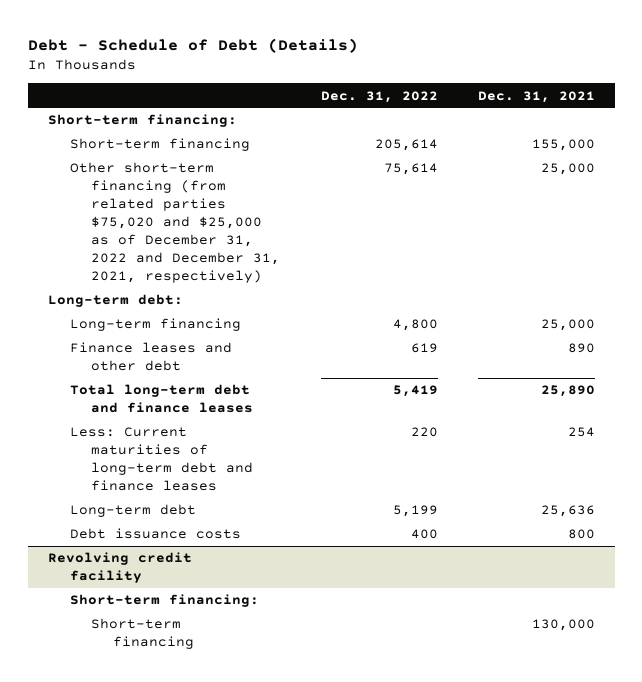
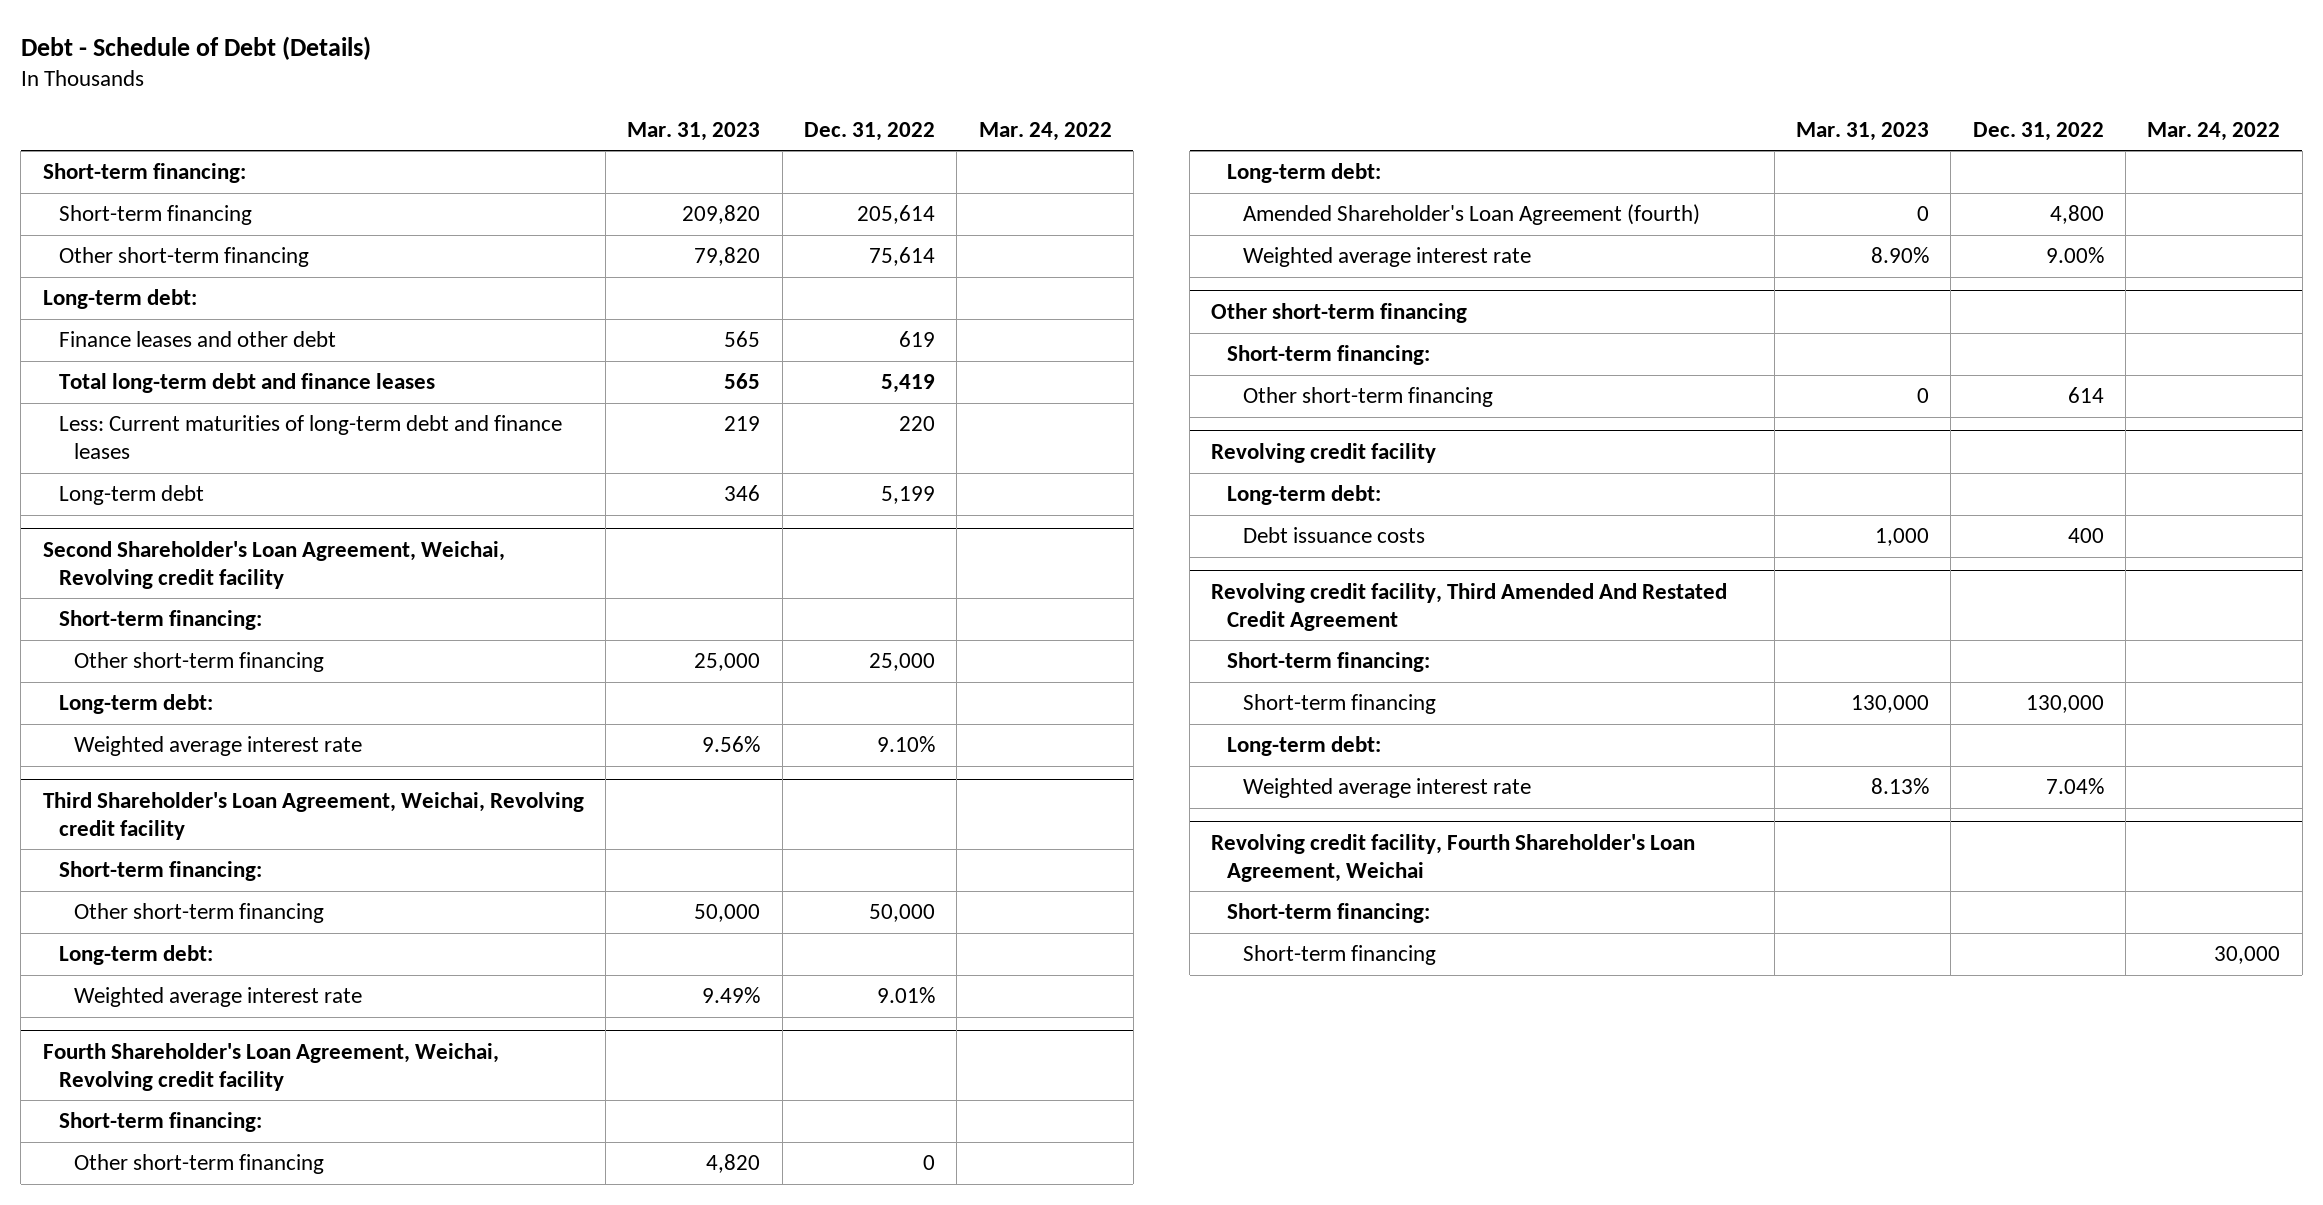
- | Dec. 31, 2022 | Dec. 31, 2021
+ | Mar. 31, 2023 | Dec. 31, 2022 | Mar. 24, 2022
- Other short-term financing (from related parties $75,020 and $25,000 as of December 31, 2022 and December 31, 2021, respectively) | 75,614 | 25,000
+ Other short-term financing | 79,820 | 75,614 |
- Long-term financing | 4,800 | 25,000
- Debt issuance costs | 400 | 800
+ Second Shareholder's Loan Agreement, Weichai, Revolving credit facility
+ Short-term financing:
+ Other short-term financing | 25,000 | 25,000 |
+ Long-term debt:
+ Weighted average interest rate | 9.56% | 9.10% |
+ Third Shareholder's Loan Agreement, Weichai, Revolving credit facility
+ Short-term financing:
+ Other short-term financing | 50,000 | 50,000 |
+ Long-term debt:
+ Weighted average interest rate | 9.49% | 9.01% |
+ Fourth Shareholder's Loan Agreement, Weichai, Revolving credit facility
+ Short-term financing:
+ Other short-term financing | 4,820 | 0 |
+ Long-term debt:
+ Amended Shareholder's Loan Agreement (fourth) | 0 | 4,800 |
+ Weighted average interest rate | 8.90% | 9.00% |
+ Other short-term financing
+ Short-term financing:
+ Other short-term financing | 0 | 614 |
@ Revolving credit facility
+ Long-term debt:
+ Debt issuance costs | 1,000 | 400 |
+ Revolving credit facility, Third Amended And Restated Credit Agreement
+ Short-term financing | 130,000 | 130,000 |
+ Long-term debt:
+ Weighted average interest rate | 8.13% | 7.04% |
+ Revolving credit facility, Fourth Shareholder's Loan Agreement, Weichai
+ Short-term financing:

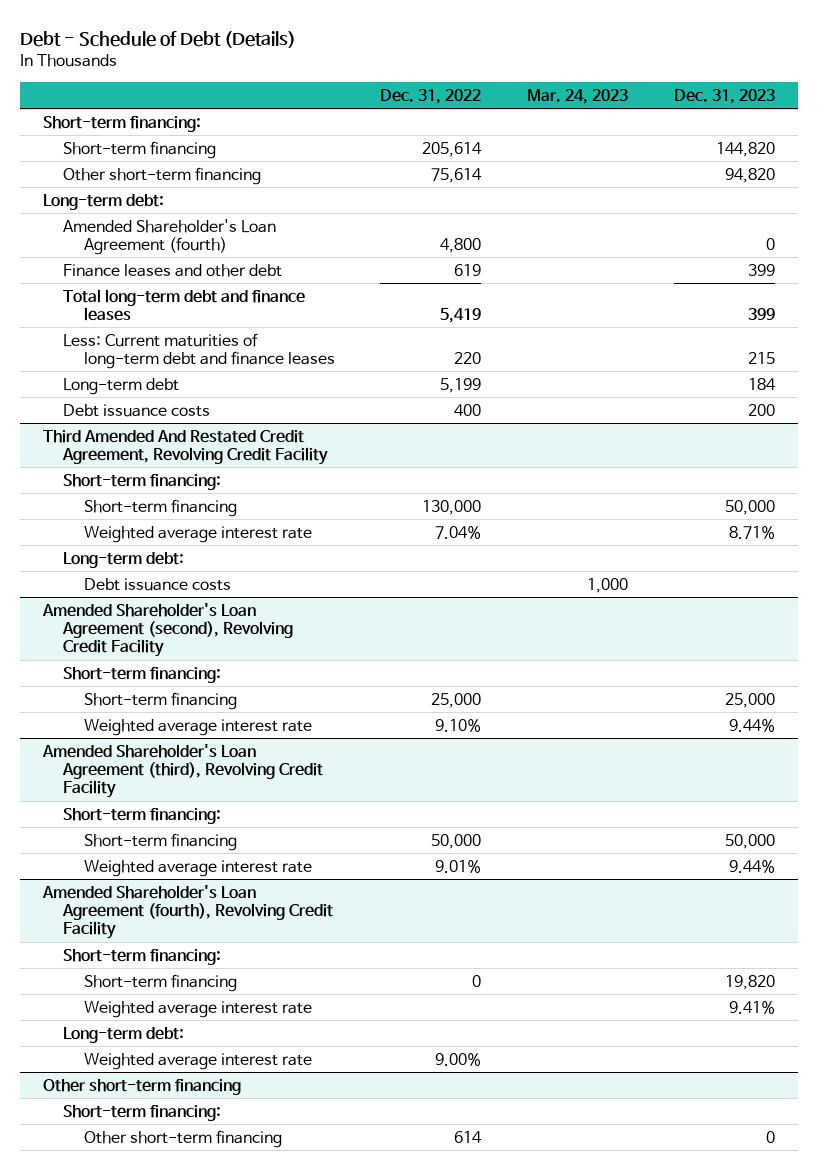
- | Mar. 31, 2023 | Dec. 31, 2022 | Mar. 24, 2022
+ | Dec. 31, 2022 | Mar. 24, 2023 | Dec. 31, 2023
+ Amended Shareholder's Loan Agreement (fourth) | 4,800 | | 0
- Second Shareholder's Loan Agreement, Weichai, Revolving credit facility
+ Debt issuance costs | 400 | | 200
+ Third Amended And Restated Credit Agreement, Revolving Credit Facility
- Other short-term financing | 25,000 | 25,000 |
+ Short-term financing | 130,000 | | 50,000
+ Weighted average interest rate | 7.04% | | 8.71%
+ Debt issuance costs | | 1,000 |
+ Amended Shareholder's Loan Agreement (second), Revolving Credit Facility
+ Short-term financing:
+ Short-term financing | 25,000 | | 25,000
- Third Shareholder's Loan Agreement, Weichai, Revolving credit facility
+ Amended Shareholder's Loan Agreement (third), Revolving Credit Facility
- Other short-term financing | 50,000 | 50,000 |
- Long-term debt:
+ Short-term financing | 50,000 | | 50,000
- Fourth Shareholder's Loan Agreement, Weichai, Revolving credit facility
+ Amended Shareholder's Loan Agreement (fourth), Revolving Credit Facility
- Other short-term financing | 4,820 | 0 |
+ Short-term financing | 0 | | 19,820
+ Weighted average interest rate | | | 9.41%
- Amended Shareholder's Loan Agreement (fourth) | 0 | 4,800 |
- Revolving credit facility
- Long-term debt:
- Debt issuance costs | 1,000 | 400 |
- Revolving credit facility, Third Amended And Restated Credit Agreement
- Short-term financing:
- Short-term financing | 130,000 | 130,000 |
- Long-term debt:
- Weighted average interest rate | 8.13% | 7.04% |
- Revolving credit facility, Fourth Shareholder's Loan Agreement, Weichai
- Short-term financing:
- Short-term financing | | | 30,000

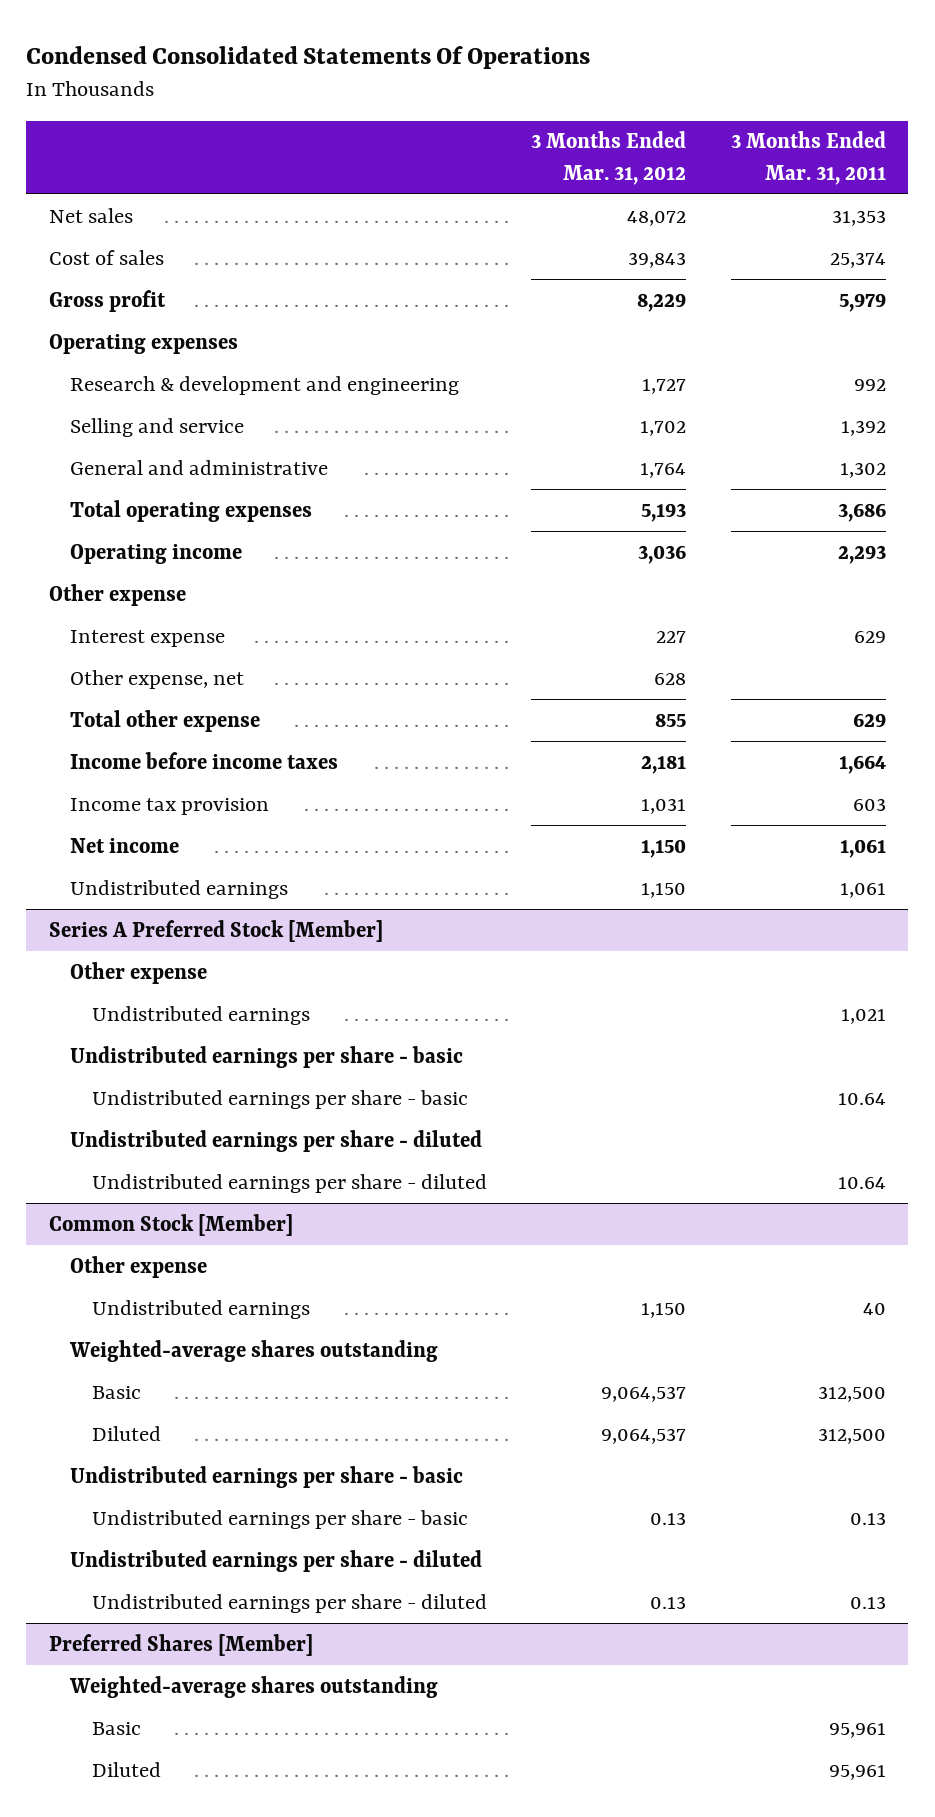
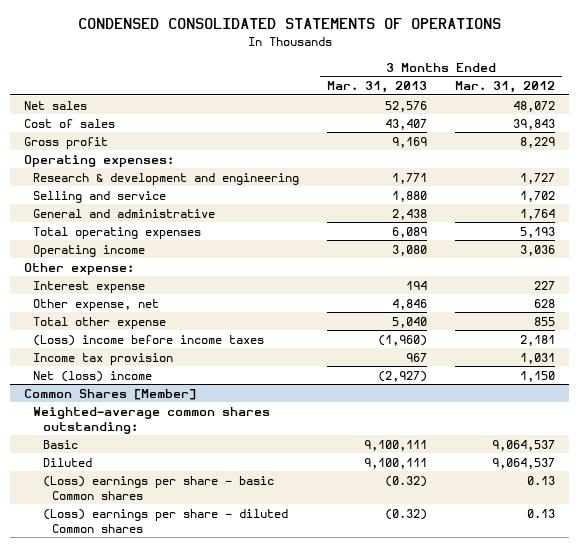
- Condensed Consolidated Statements Of Operations
+ CONDENSED CONSOLIDATED STATEMENTS OF OPERATIONS
- | 3 Months Ended Mar. 31, 2012 | 3 Months Ended Mar. 31, 2011
+ | 3 Months Ended Mar. 31, 2013 | 3 Months Ended Mar. 31, 2012
- Operating expenses
+ Operating expenses:
- Other expense
+ Other expense:
- Income before income taxes | 2,181 | 1,664
+ (Loss) income before income taxes | (1,960) | 2,181
- Net income | 1,150 | 1,061
- Undistributed earnings | 1,150 | 1,061
- Series A Preferred Stock [Member]
- Other expense
- Undistributed earnings | | 1,021
- Undistributed earnings per share - basic
- Undistributed earnings per share - basic | | 10.64
- Undistributed earnings per share - diluted
- Undistributed earnings per share - diluted | | 10.64
- Common Stock [Member]
- Other expense
- Undistributed earnings | 1,150 | 40
- Weighted-average shares outstanding
+ Net (loss) income | (2,927) | 1,150
+ Common Shares [Member]
+ Weighted-average common shares outstanding:
- Undistributed earnings per share - basic
- Undistributed earnings per share - basic | 0.13 | 0.13
- Undistributed earnings per share - diluted
- Undistributed earnings per share - diluted | 0.13 | 0.13
- Preferred Shares [Member]
- Weighted-average shares outstanding
- Basic | | 95,961
- Diluted | | 95,961
+ (Loss) earnings per share - basic Common shares | (0.32) | 0.13
+ (Loss) earnings per share - diluted Common shares | (0.32) | 0.13

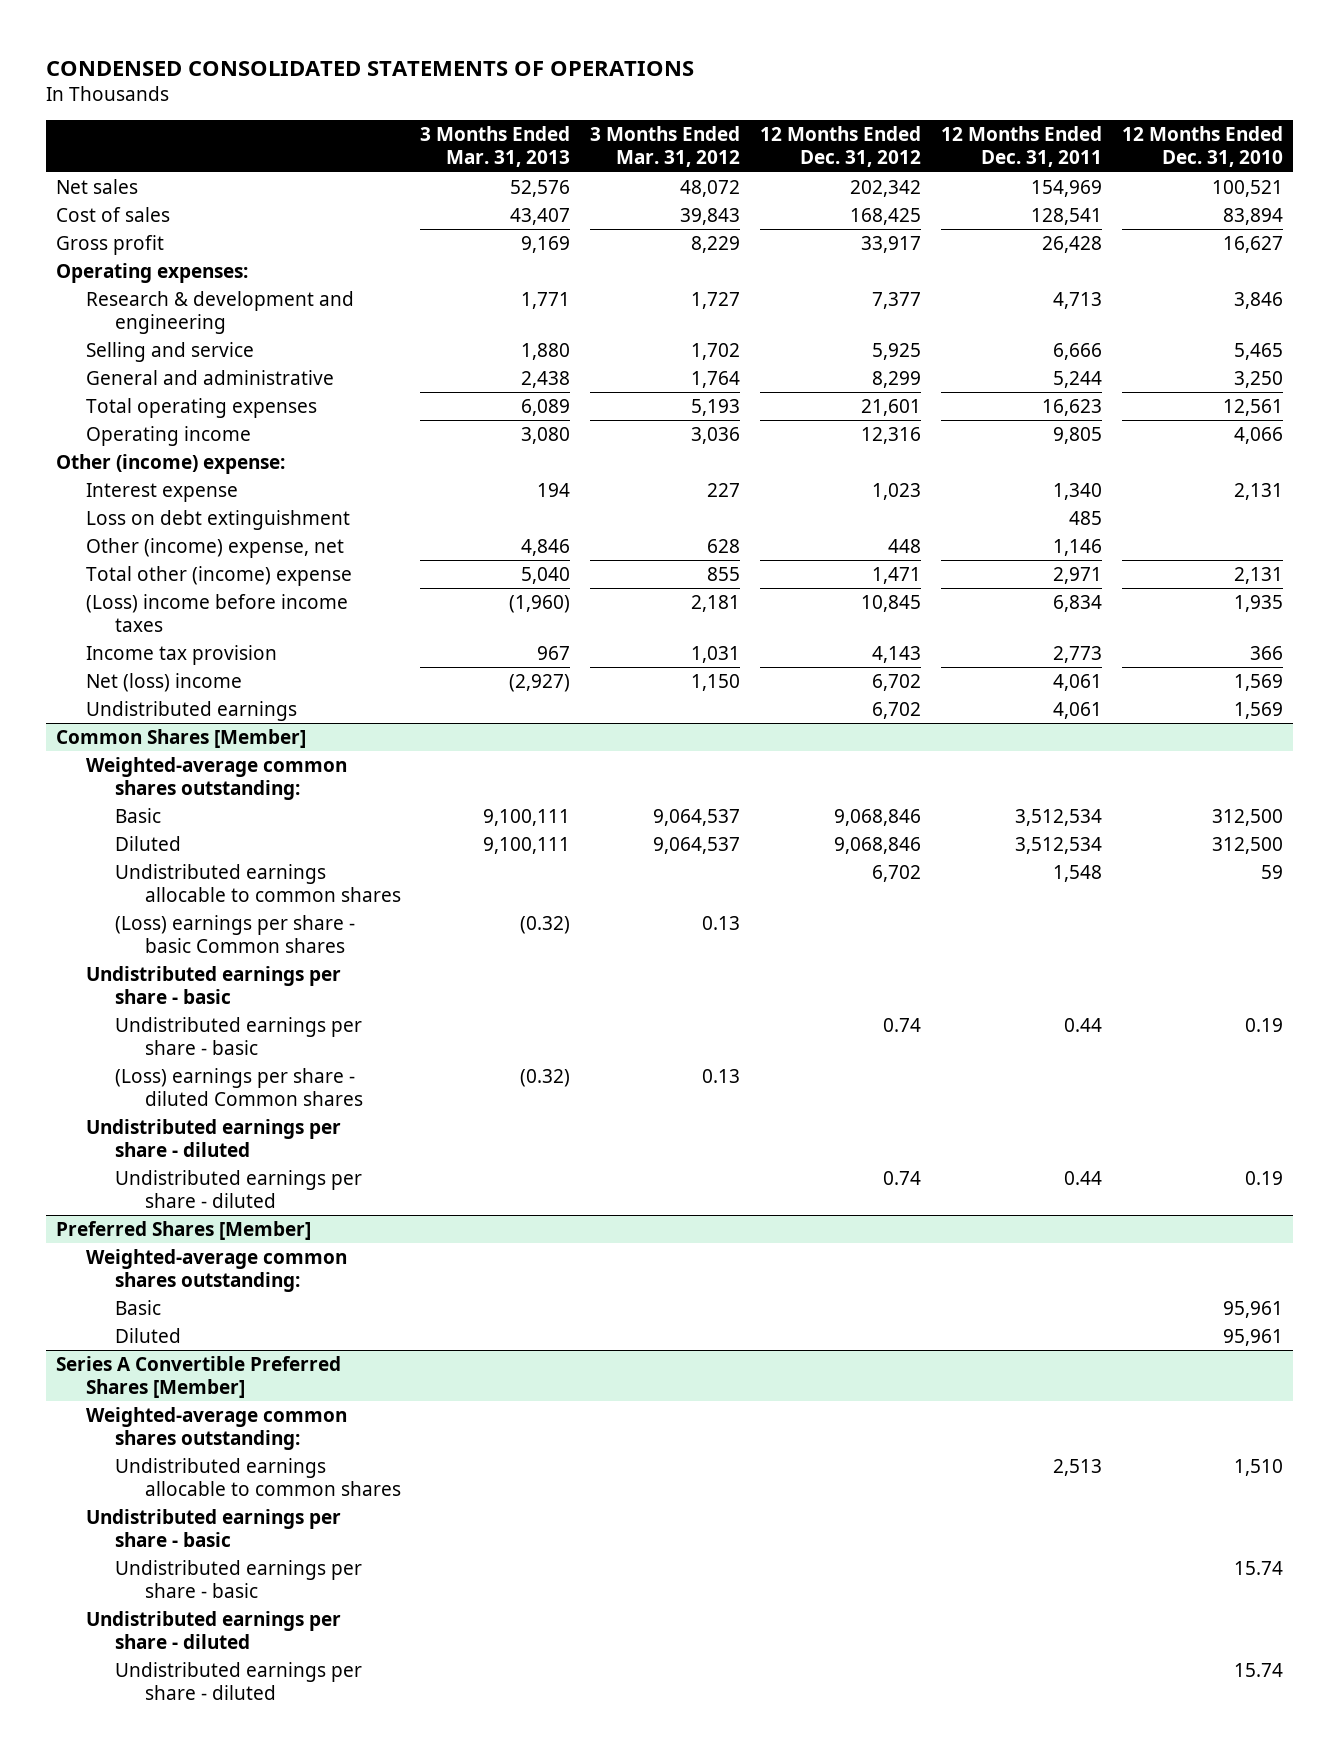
- | 3 Months Ended Mar. 31, 2013 | 3 Months Ended Mar. 31, 2012
+ | 3 Months Ended Mar. 31, 2013 | 3 Months Ended Mar. 31, 2012 | 12 Months Ended Dec. 31, 2012 | 12 Months Ended Dec. 31, 2011 | 12 Months Ended Dec. 31, 2010
- Other expense:
+ Other (income) expense:
- Other expense, net | 4,846 | 628
- Total other expense | 5,040 | 855
+ Loss on debt extinguishment | | | | 485 |
+ Other (income) expense, net | 4,846 | 628 | 448 | 1,146 |
+ Total other (income) expense | 5,040 | 855 | 1,471 | 2,971 | 2,131
+ Undistributed earnings | | | 6,702 | 4,061 | 1,569
@ Common Shares [Member]
+ Undistributed earnings allocable to common shares | | | 6,702 | 1,548 | 59
+ Undistributed earnings per share - basic
+ Undistributed earnings per share - basic | | | 0.74 | 0.44 | 0.19
+ Undistributed earnings per share - diluted
+ Undistributed earnings per share - diluted | | | 0.74 | 0.44 | 0.19
+ Preferred Shares [Member]
+ Weighted-average common shares outstanding:
+ Basic | | | | | 95,961
+ Diluted | | | | | 95,961
+ Series A Convertible Preferred Shares [Member]
+ Weighted-average common shares outstanding:
+ Undistributed earnings allocable to common shares | | | | 2,513 | 1,510
+ Undistributed earnings per share - basic
+ Undistributed earnings per share - basic | | | | | 15.74
+ Undistributed earnings per share - diluted
+ Undistributed earnings per share - diluted | | | | | 15.74

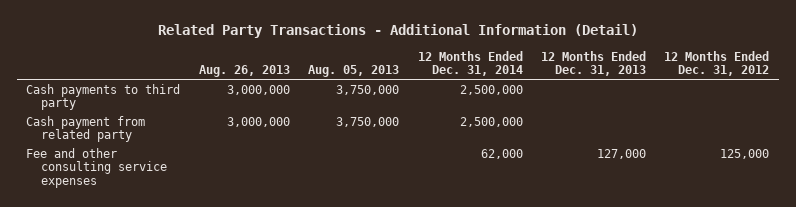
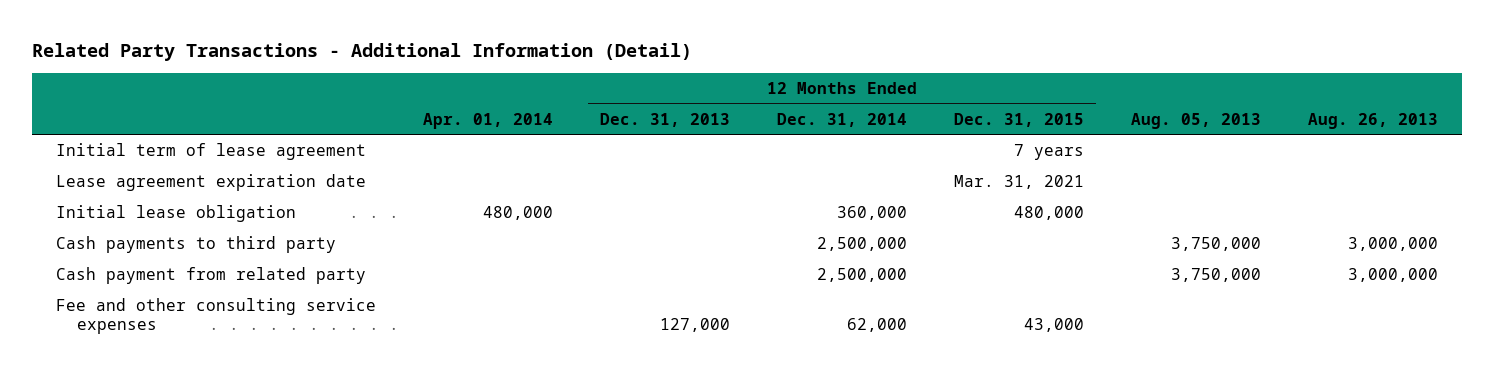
- | Aug. 26, 2013 | Aug. 05, 2013 | 12 Months Ended Dec. 31, 2014 | 12 Months Ended Dec. 31, 2013 | 12 Months Ended Dec. 31, 2012
+ | Apr. 01, 2014 | 12 Months Ended Dec. 31, 2013 | 12 Months Ended Dec. 31, 2014 | 12 Months Ended Dec. 31, 2015 | Aug. 05, 2013 | Aug. 26, 2013
+ Initial term of lease agreement | | | | 7 years | |
+ Lease agreement expiration date | | | | Mar. 31, 2021 | |
+ Initial lease obligation | 480,000 | | 360,000 | 480,000 | |

